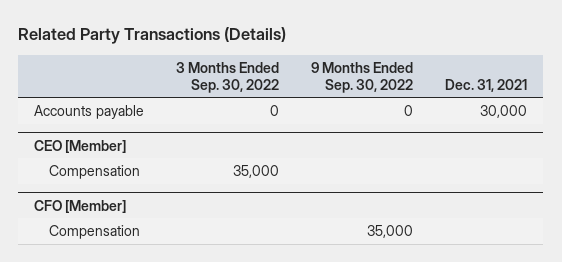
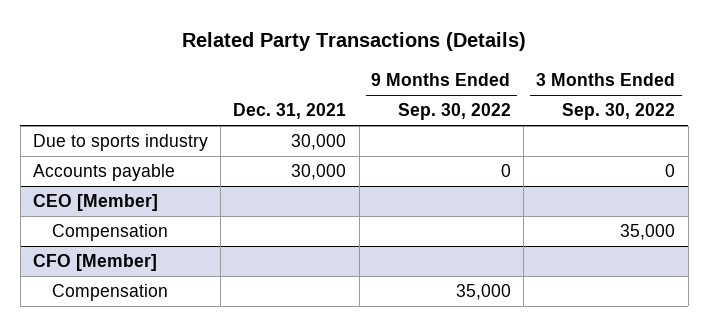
- | 3 Months Ended Sep. 30, 2022 | 9 Months Ended Sep. 30, 2022 | Dec. 31, 2021
+ | Dec. 31, 2021 | 9 Months Ended Sep. 30, 2022 | 3 Months Ended Sep. 30, 2022
+ Due to sports industry | 30,000 | |

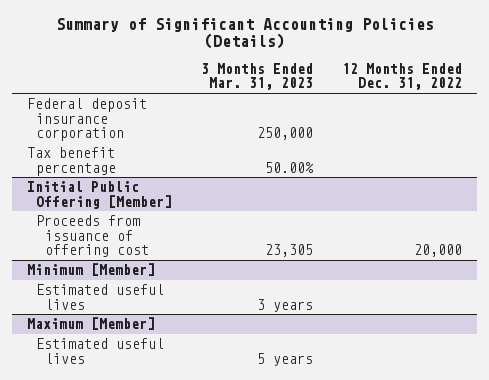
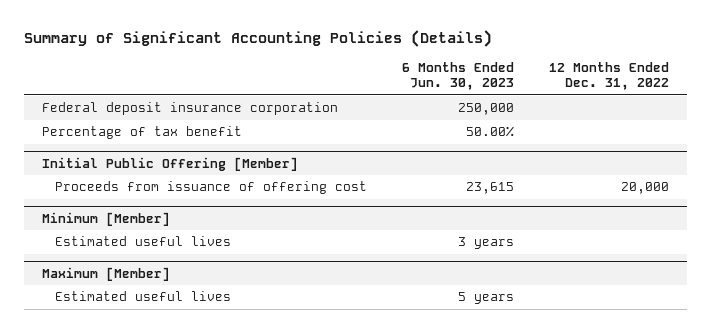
- | 3 Months Ended Mar. 31, 2023 | 12 Months Ended Dec. 31, 2022
+ | 6 Months Ended Jun. 30, 2023 | 12 Months Ended Dec. 31, 2022
- Tax benefit percentage | 50.00% |
+ Percentage of tax benefit | 50.00% |

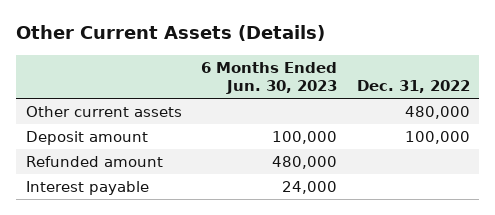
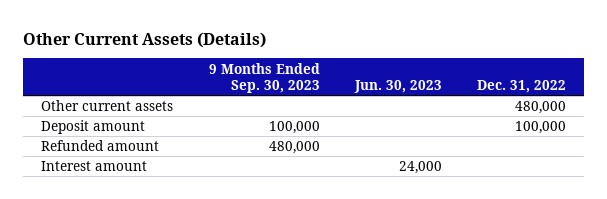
- | 6 Months Ended Jun. 30, 2023 | Dec. 31, 2022
+ | 9 Months Ended Sep. 30, 2023 | Jun. 30, 2023 | Dec. 31, 2022
- Interest payable | 24,000 |
+ Interest amount | | 24,000 |

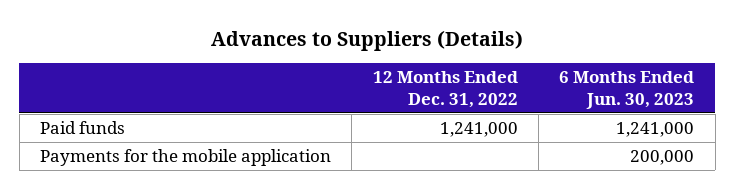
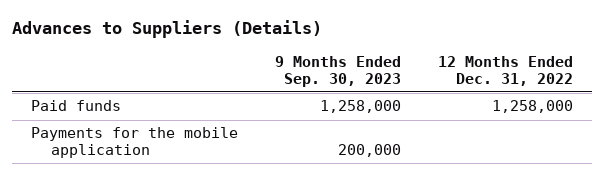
- | 12 Months Ended Dec. 31, 2022 | 6 Months Ended Jun. 30, 2023
+ | 9 Months Ended Sep. 30, 2023 | 12 Months Ended Dec. 31, 2022
- Paid funds | 1,241,000 | 1,241,000
+ Paid funds | 1,258,000 | 1,258,000

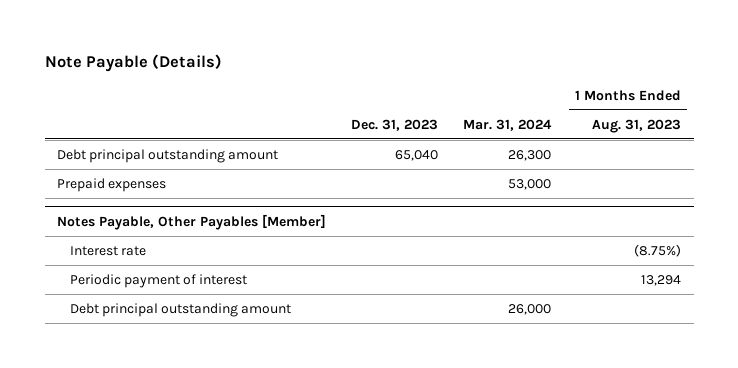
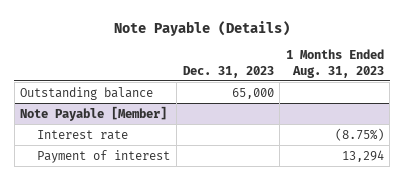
- | Dec. 31, 2023 | Mar. 31, 2024 | 1 Months Ended Aug. 31, 2023
+ | Dec. 31, 2023 | 1 Months Ended Aug. 31, 2023
- Debt principal outstanding amount | 65,040 | 26,300 |
- Prepaid expenses | | 53,000 |
- Notes Payable, Other Payables [Member]
+ Outstanding balance | 65,000 |
+ Note Payable [Member]
- Periodic payment of interest | | | 13,294
- Debt principal outstanding amount | | 26,000 |
+ Payment of interest | | 13,294

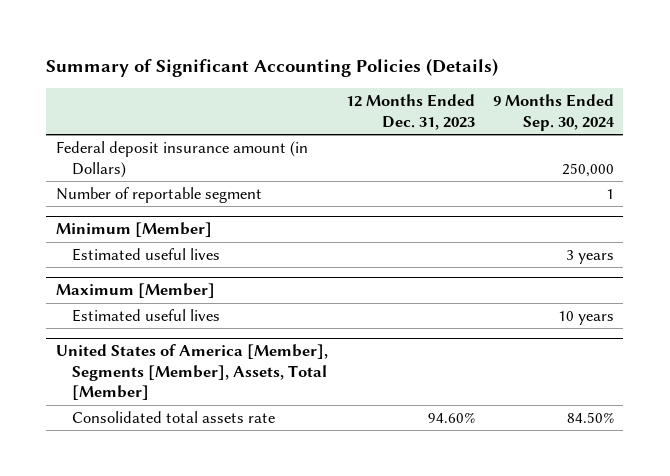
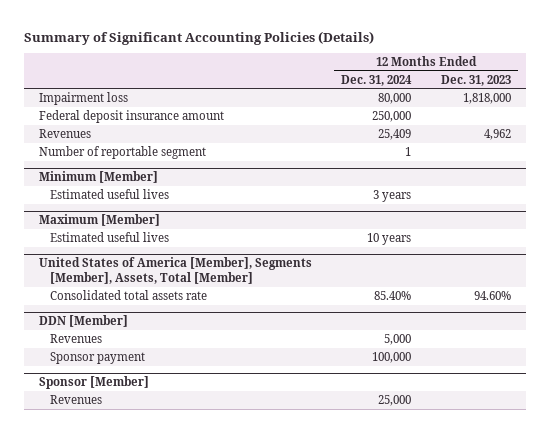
- | 12 Months Ended Dec. 31, 2023 | 9 Months Ended Sep. 30, 2024
+ | 12 Months Ended Dec. 31, 2024 | 12 Months Ended Dec. 31, 2023
- Federal deposit insurance amount (in Dollars) | | 250,000
+ Impairment loss | 80,000 | 1,818,000
+ Federal deposit insurance amount | 250,000 |
+ Revenues | 25,409 | 4,962
+ DDN [Member]
+ Revenues | 5,000 |
+ Sponsor payment | 100,000 |
+ Sponsor [Member]
+ Revenues | 25,000 |

